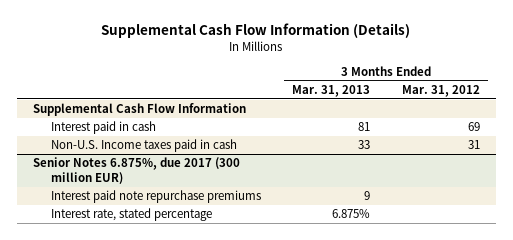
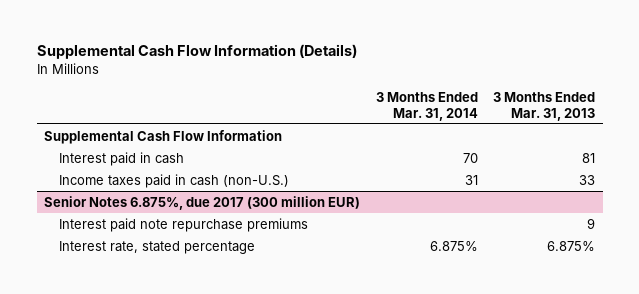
- | 3 Months Ended Mar. 31, 2013 | 3 Months Ended Mar. 31, 2012
+ | 3 Months Ended Mar. 31, 2014 | 3 Months Ended Mar. 31, 2013
- Non-U.S. Income taxes paid in cash | 33 | 31
+ Income taxes paid in cash (non-U.S.) | 31 | 33

